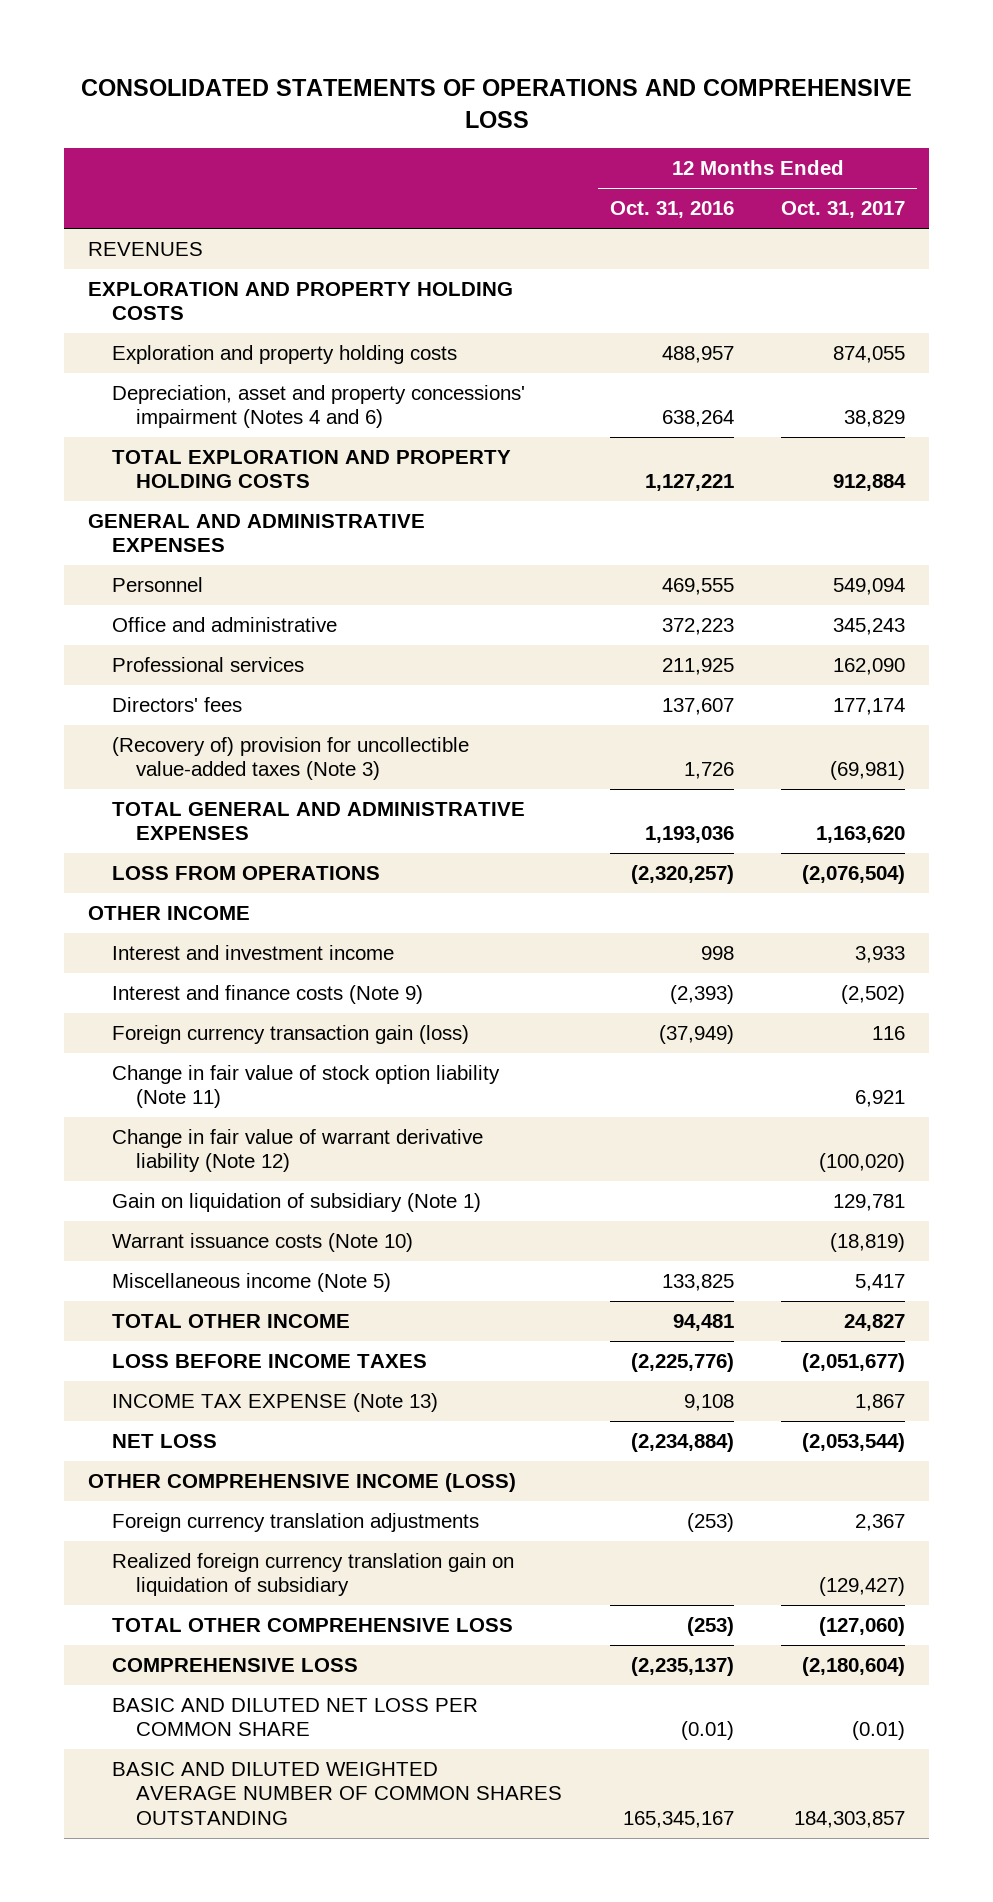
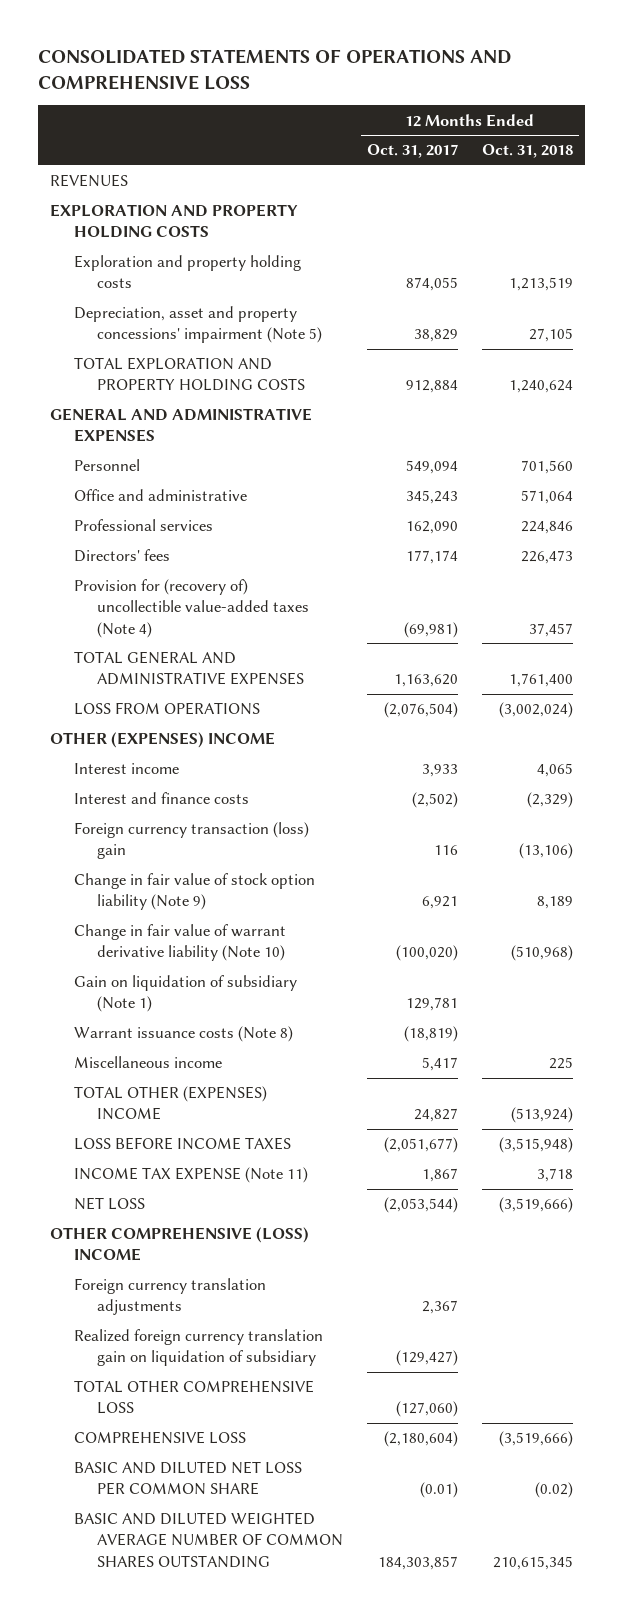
- | 12 Months Ended Oct. 31, 2016 | 12 Months Ended Oct. 31, 2017
+ | 12 Months Ended Oct. 31, 2017 | 12 Months Ended Oct. 31, 2018
- Depreciation, asset and property concessions' impairment (Notes 4 and 6) | 638,264 | 38,829
+ Depreciation, asset and property concessions' impairment (Note 5) | 38,829 | 27,105
- (Recovery of) provision for uncollectible value-added taxes (Note 3) | 1,726 | (69,981)
+ Provision for (recovery of) uncollectible value-added taxes (Note 4) | (69,981) | 37,457
- OTHER INCOME
- Interest and investment income | 998 | 3,933
- Interest and finance costs (Note 9) | (2,393) | (2,502)
- Foreign currency transaction gain (loss) | (37,949) | 116
- Change in fair value of stock option liability (Note 11) | | 6,921
- Change in fair value of warrant derivative liability (Note 12) | | (100,020)
+ OTHER (EXPENSES) INCOME
+ Interest income | 3,933 | 4,065
+ Interest and finance costs | (2,502) | (2,329)
+ Foreign currency transaction (loss) gain | 116 | (13,106)
+ Change in fair value of stock option liability (Note 9) | 6,921 | 8,189
+ Change in fair value of warrant derivative liability (Note 10) | (100,020) | (510,968)
- Warrant issuance costs (Note 10) | | (18,819)
- Miscellaneous income (Note 5) | 133,825 | 5,417
- TOTAL OTHER INCOME | 94,481 | 24,827
+ Warrant issuance costs (Note 8) | (18,819) |
+ Miscellaneous income | 5,417 | 225
+ TOTAL OTHER (EXPENSES) INCOME | 24,827 | (513,924)
- INCOME TAX EXPENSE (Note 13) | 9,108 | 1,867
+ INCOME TAX EXPENSE (Note 11) | 1,867 | 3,718
- OTHER COMPREHENSIVE INCOME (LOSS)
+ OTHER COMPREHENSIVE (LOSS) INCOME

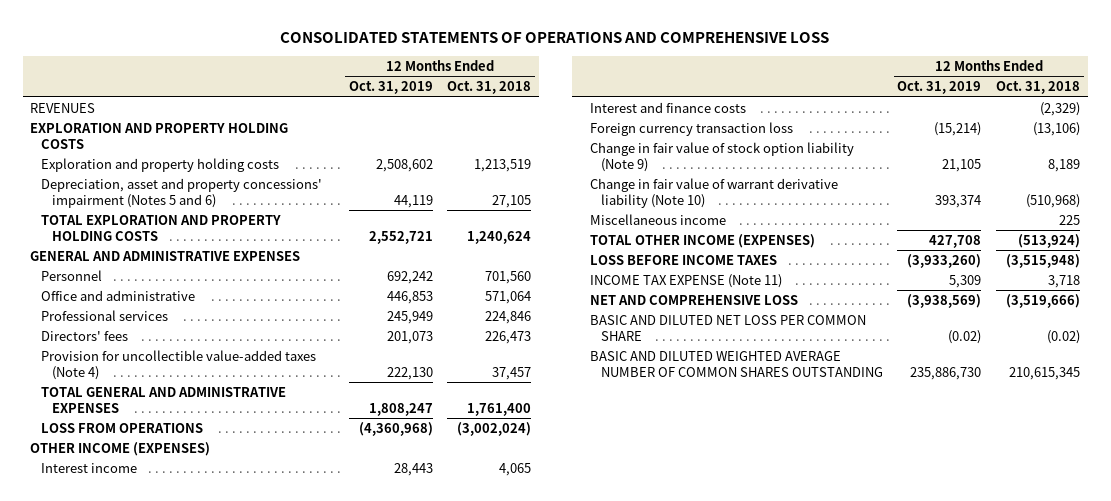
- | 12 Months Ended Oct. 31, 2017 | 12 Months Ended Oct. 31, 2018
+ | 12 Months Ended Oct. 31, 2019 | 12 Months Ended Oct. 31, 2018
- Depreciation, asset and property concessions' impairment (Note 5) | 38,829 | 27,105
+ Depreciation, asset and property concessions' impairment (Notes 5 and 6) | 44,119 | 27,105
- Provision for (recovery of) uncollectible value-added taxes (Note 4) | (69,981) | 37,457
+ Provision for uncollectible value-added taxes (Note 4) | 222,130 | 37,457
- OTHER (EXPENSES) INCOME
+ OTHER INCOME (EXPENSES)
- Foreign currency transaction (loss) gain | 116 | (13,106)
+ Foreign currency transaction loss | (15,214) | (13,106)
- Gain on liquidation of subsidiary (Note 1) | 129,781 |
- Warrant issuance costs (Note 8) | (18,819) |
- TOTAL OTHER (EXPENSES) INCOME | 24,827 | (513,924)
+ TOTAL OTHER INCOME (EXPENSES) | 427,708 | (513,924)
- NET LOSS | (2,053,544) | (3,519,666)
- OTHER COMPREHENSIVE (LOSS) INCOME
- Foreign currency translation adjustments | 2,367 |
- Realized foreign currency translation gain on liquidation of subsidiary | (129,427) |
- TOTAL OTHER COMPREHENSIVE LOSS | (127,060) |
- COMPREHENSIVE LOSS | (2,180,604) | (3,519,666)
+ NET AND COMPREHENSIVE LOSS | (3,938,569) | (3,519,666)

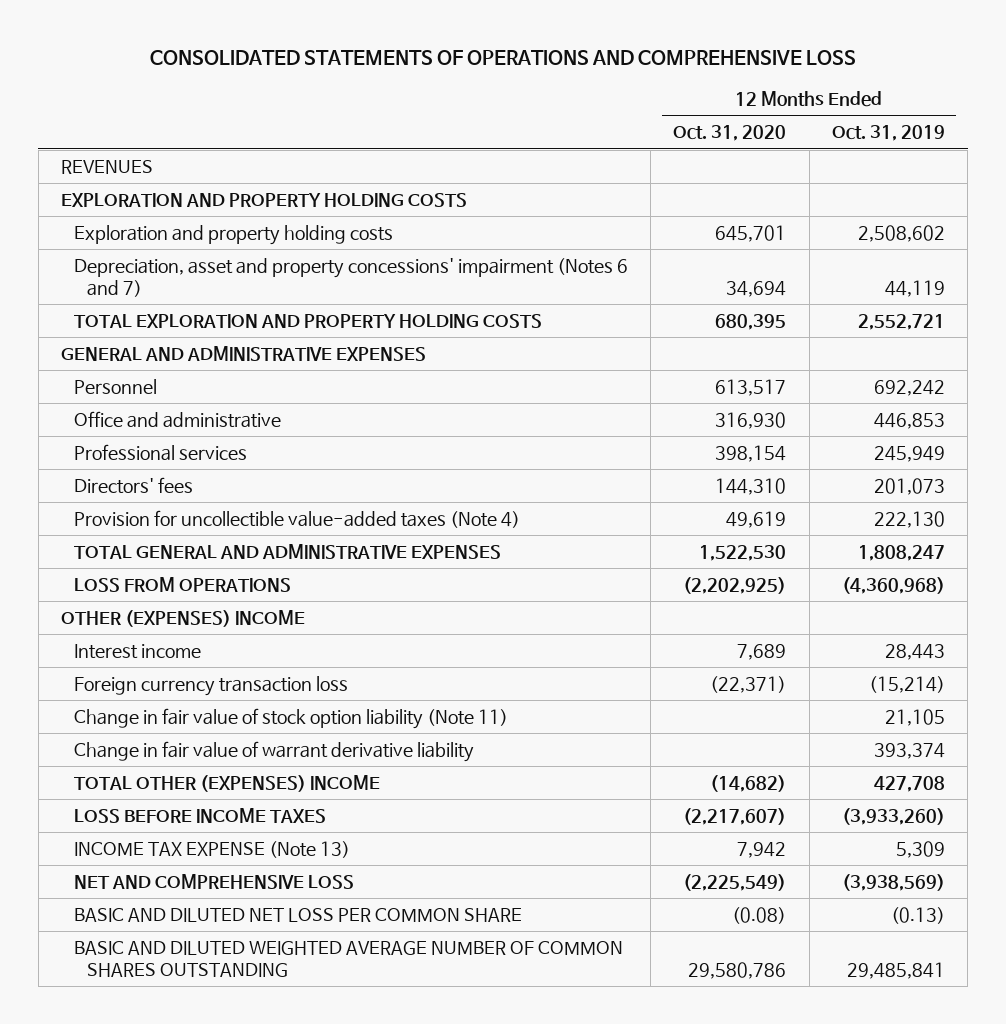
- | 12 Months Ended Oct. 31, 2019 | 12 Months Ended Oct. 31, 2018
+ | 12 Months Ended Oct. 31, 2020 | 12 Months Ended Oct. 31, 2019
- Depreciation, asset and property concessions' impairment (Notes 5 and 6) | 44,119 | 27,105
+ Depreciation, asset and property concessions' impairment (Notes 6 and 7) | 34,694 | 44,119
- OTHER INCOME (EXPENSES)
+ OTHER (EXPENSES) INCOME
- Interest and finance costs | | (2,329)
- Change in fair value of stock option liability (Note 9) | 21,105 | 8,189
- Change in fair value of warrant derivative liability (Note 10) | 393,374 | (510,968)
- Miscellaneous income | | 225
- TOTAL OTHER INCOME (EXPENSES) | 427,708 | (513,924)
+ Change in fair value of stock option liability (Note 11) | | 21,105
+ Change in fair value of warrant derivative liability | | 393,374
+ TOTAL OTHER (EXPENSES) INCOME | (14,682) | 427,708
- INCOME TAX EXPENSE (Note 11) | 5,309 | 3,718
+ INCOME TAX EXPENSE (Note 13) | 7,942 | 5,309
- BASIC AND DILUTED NET LOSS PER COMMON SHARE | (0.02) | (0.02)
- BASIC AND DILUTED WEIGHTED AVERAGE NUMBER OF COMMON SHARES OUTSTANDING | 235,886,730 | 210,615,345
+ BASIC AND DILUTED NET LOSS PER COMMON SHARE | (0.08) | (0.13)
+ BASIC AND DILUTED WEIGHTED AVERAGE NUMBER OF COMMON SHARES OUTSTANDING | 29,580,786 | 29,485,841

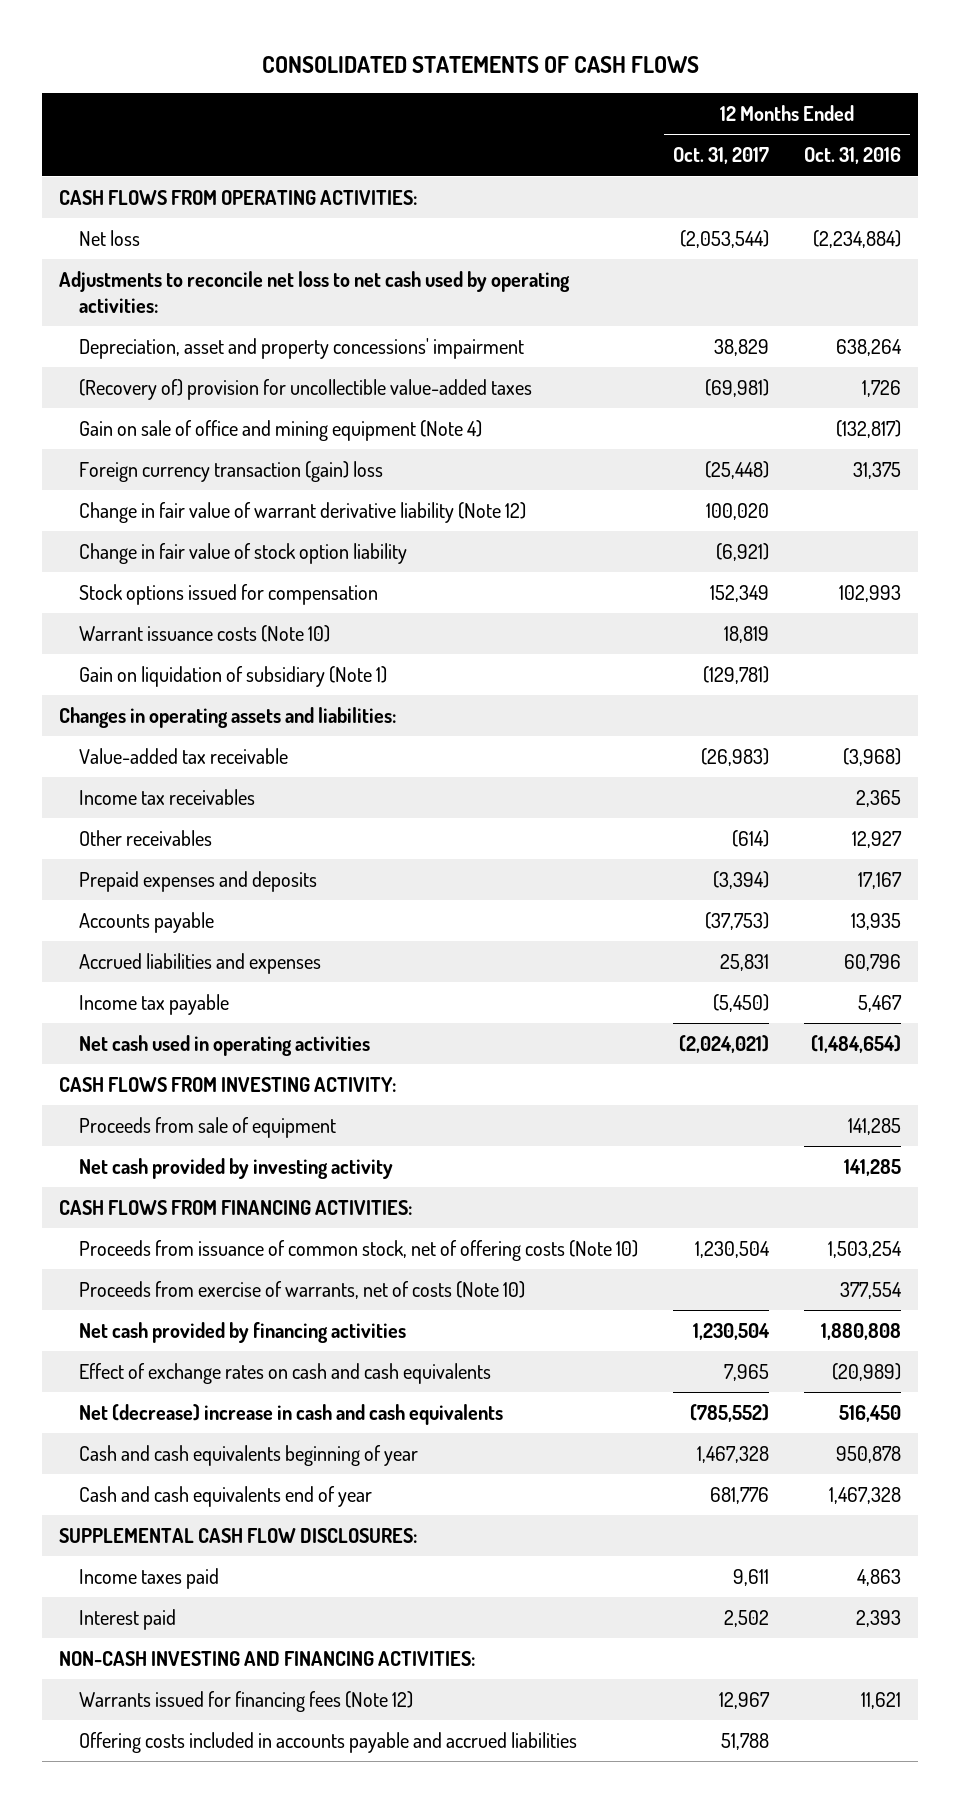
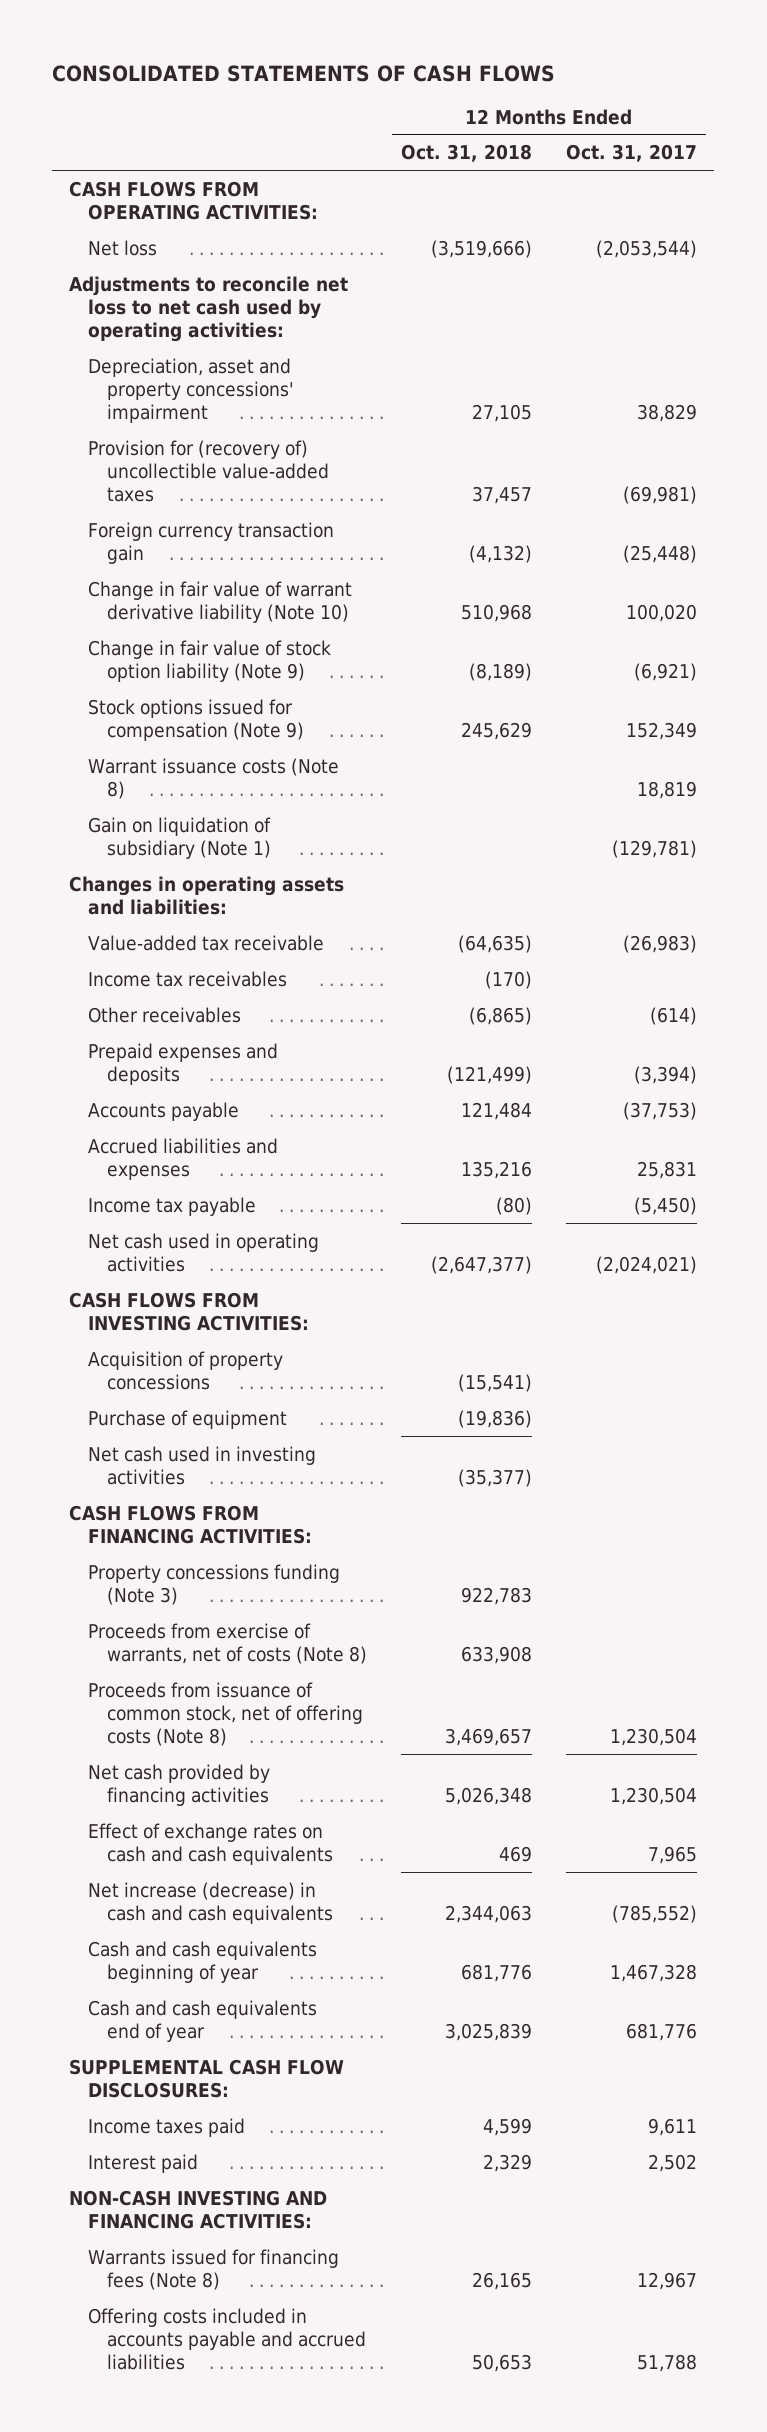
- | 12 Months Ended Oct. 31, 2017 | 12 Months Ended Oct. 31, 2016
+ | 12 Months Ended Oct. 31, 2018 | 12 Months Ended Oct. 31, 2017
- (Recovery of) provision for uncollectible value-added taxes | (69,981) | 1,726
- Gain on sale of office and mining equipment (Note 4) | | (132,817)
- Foreign currency transaction (gain) loss | (25,448) | 31,375
- Change in fair value of warrant derivative liability (Note 12) | 100,020 |
- Change in fair value of stock option liability | (6,921) |
- Stock options issued for compensation | 152,349 | 102,993
- Warrant issuance costs (Note 10) | 18,819 |
+ Provision for (recovery of) uncollectible value-added taxes | 37,457 | (69,981)
+ Foreign currency transaction gain | (4,132) | (25,448)
+ Change in fair value of warrant derivative liability (Note 10) | 510,968 | 100,020
+ Change in fair value of stock option liability (Note 9) | (8,189) | (6,921)
+ Stock options issued for compensation (Note 9) | 245,629 | 152,349
+ Warrant issuance costs (Note 8) | | 18,819
- CASH FLOWS FROM INVESTING ACTIVITY:
- Proceeds from sale of equipment | | 141,285
- Net cash provided by investing activity | | 141,285
+ CASH FLOWS FROM INVESTING ACTIVITIES:
+ Acquisition of property concessions | (15,541) |
+ Purchase of equipment | (19,836) |
+ Net cash used in investing activities | (35,377) |
- Proceeds from issuance of common stock, net of offering costs (Note 10) | 1,230,504 | 1,503,254
- Proceeds from exercise of warrants, net of costs (Note 10) | | 377,554
+ Property concessions funding (Note 3) | 922,783 |
+ Proceeds from exercise of warrants, net of costs (Note 8) | 633,908 |
+ Proceeds from issuance of common stock, net of offering costs (Note 8) | 3,469,657 | 1,230,504
- Net (decrease) increase in cash and cash equivalents | (785,552) | 516,450
+ Net increase (decrease) in cash and cash equivalents | 2,344,063 | (785,552)
- Warrants issued for financing fees (Note 12) | 12,967 | 11,621
+ Warrants issued for financing fees (Note 8) | 26,165 | 12,967

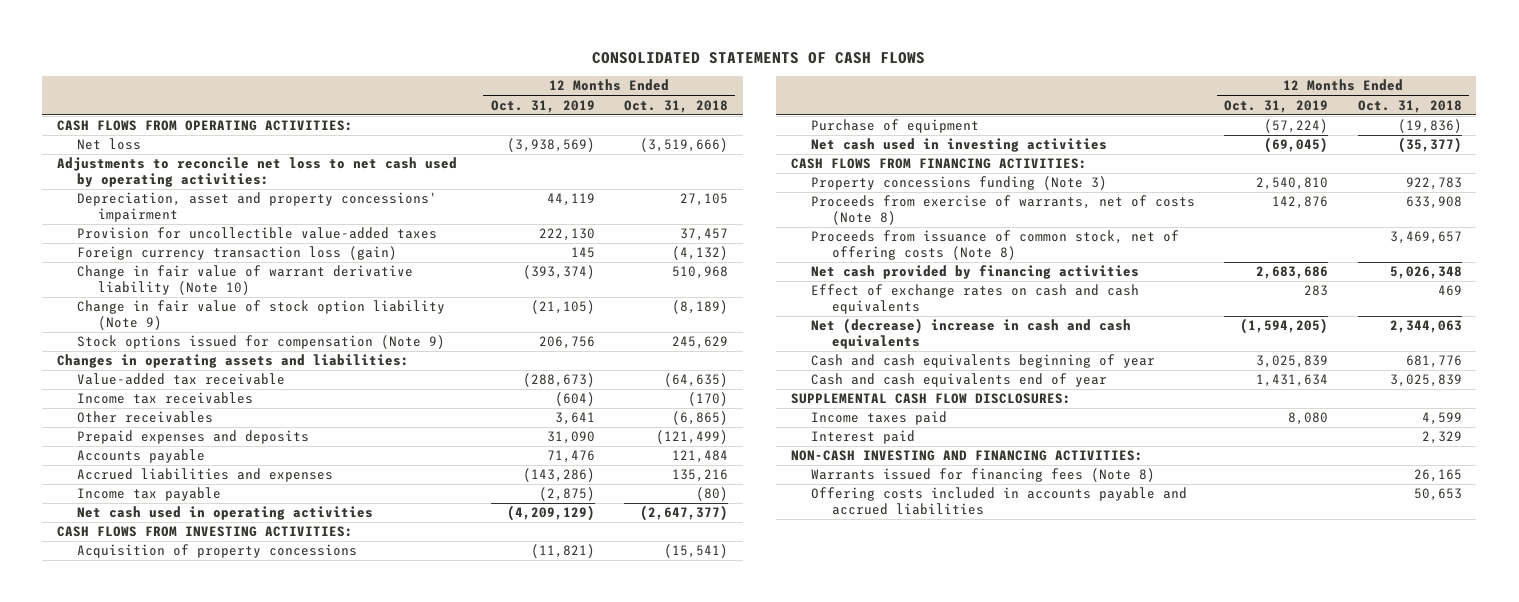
- | 12 Months Ended Oct. 31, 2018 | 12 Months Ended Oct. 31, 2017
+ | 12 Months Ended Oct. 31, 2019 | 12 Months Ended Oct. 31, 2018
- Provision for (recovery of) uncollectible value-added taxes | 37,457 | (69,981)
- Foreign currency transaction gain | (4,132) | (25,448)
+ Provision for uncollectible value-added taxes | 222,130 | 37,457
+ Foreign currency transaction loss (gain) | 145 | (4,132)
- Warrant issuance costs (Note 8) | | 18,819
- Gain on liquidation of subsidiary (Note 1) | | (129,781)
- Net increase (decrease) in cash and cash equivalents | 2,344,063 | (785,552)
+ Net (decrease) increase in cash and cash equivalents | (1,594,205) | 2,344,063

